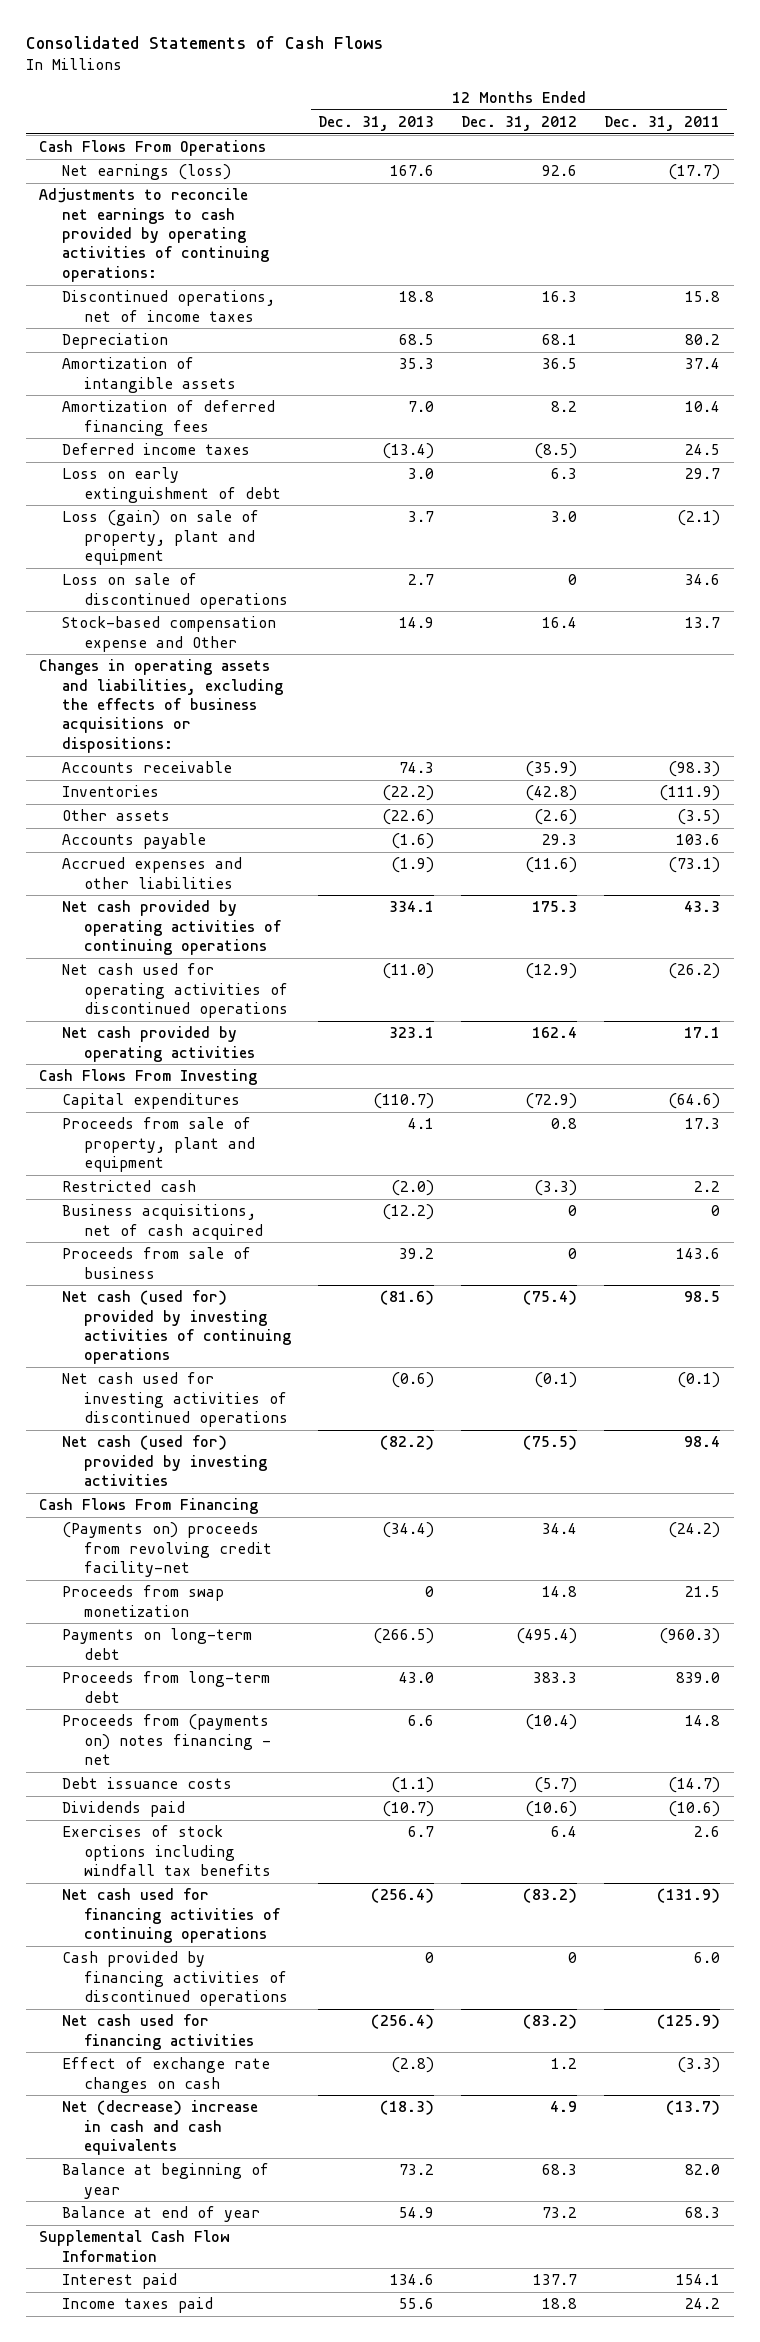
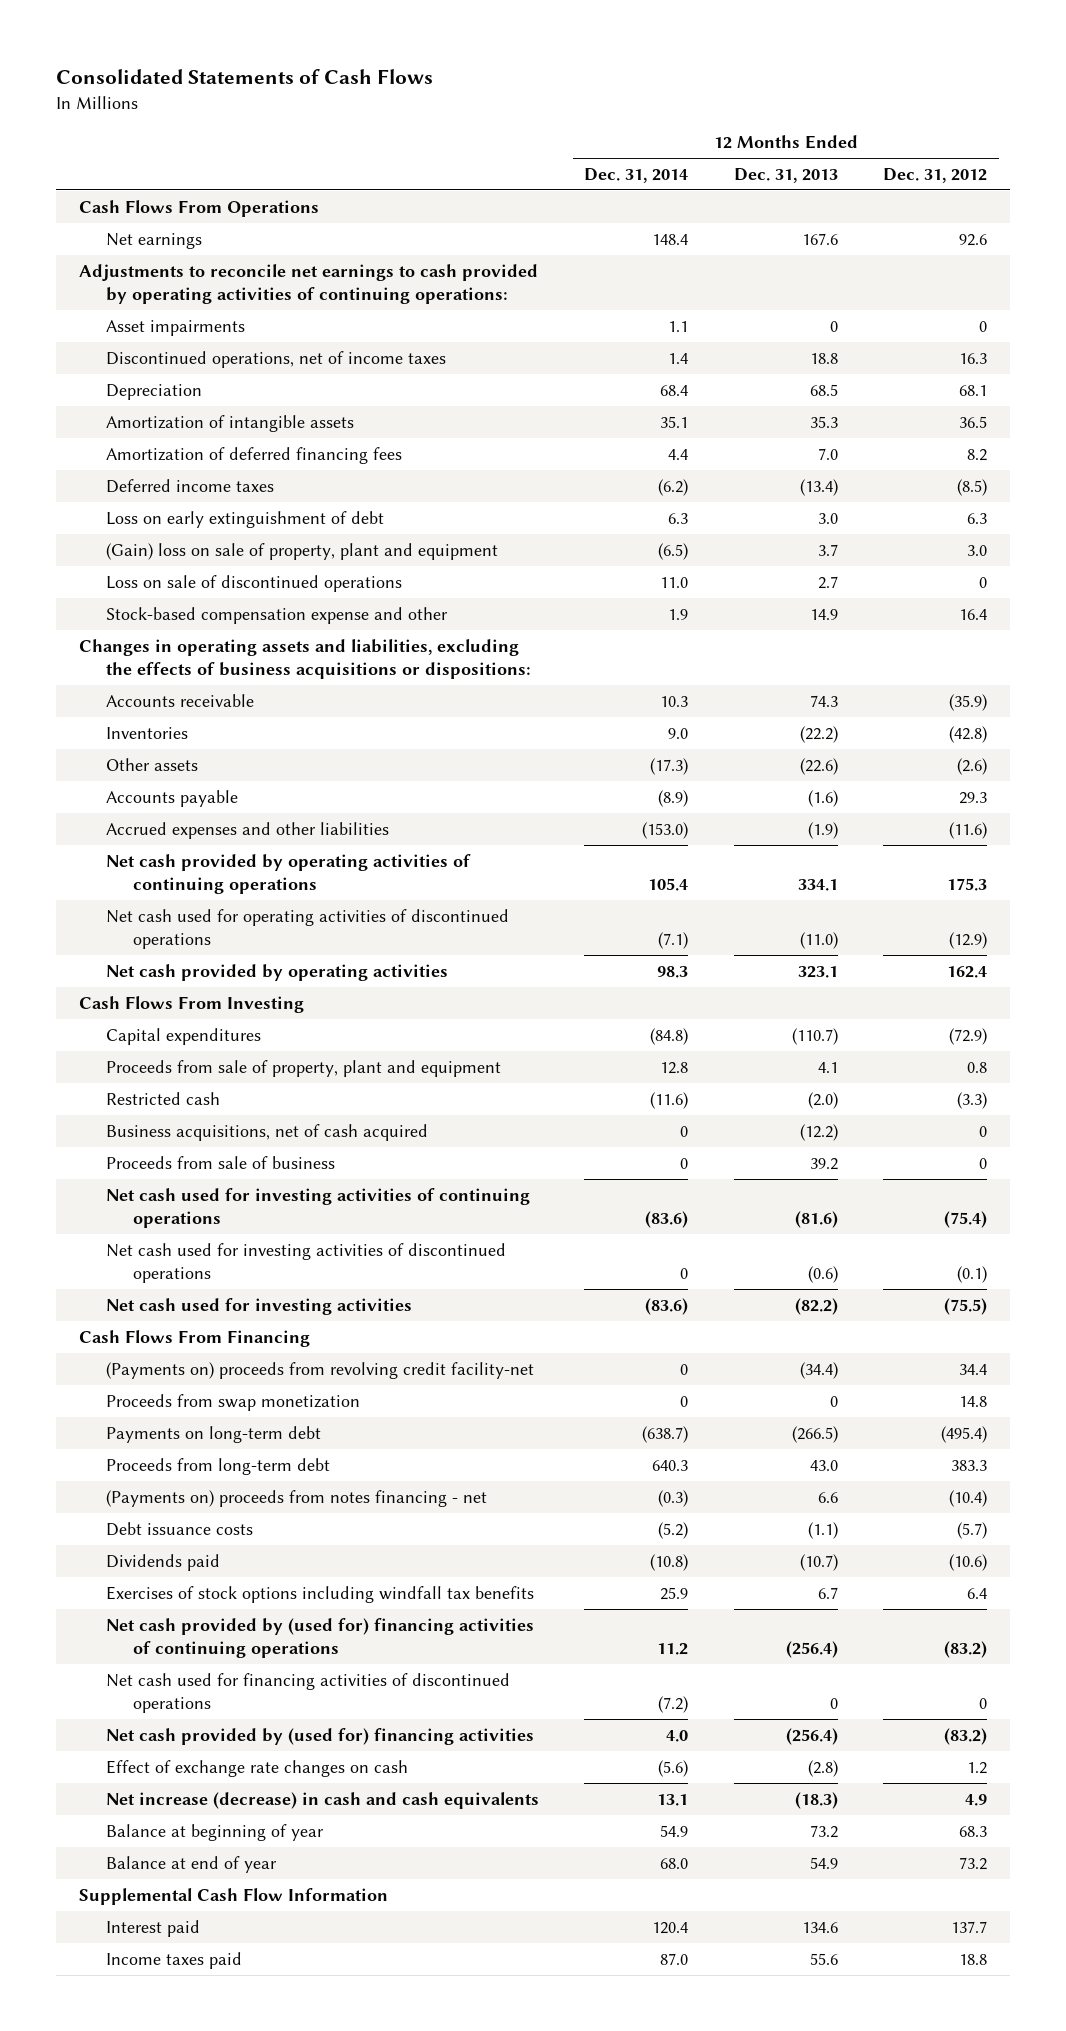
- | 12 Months Ended Dec. 31, 2013 | 12 Months Ended Dec. 31, 2012 | 12 Months Ended Dec. 31, 2011
+ | 12 Months Ended Dec. 31, 2014 | 12 Months Ended Dec. 31, 2013 | 12 Months Ended Dec. 31, 2012
- Net earnings (loss) | 167.6 | 92.6 | (17.7)
+ Net earnings | 148.4 | 167.6 | 92.6
+ Asset impairments | 1.1 | 0 | 0
- Loss (gain) on sale of property, plant and equipment | 3.7 | 3.0 | (2.1)
+ (Gain) loss on sale of property, plant and equipment | (6.5) | 3.7 | 3.0
- Stock-based compensation expense and Other | 14.9 | 16.4 | 13.7
+ Stock-based compensation expense and other | 1.9 | 14.9 | 16.4
- Net cash (used for) provided by investing activities of continuing operations | (81.6) | (75.4) | 98.5
+ Net cash used for investing activities of continuing operations | (83.6) | (81.6) | (75.4)
- Net cash (used for) provided by investing activities | (82.2) | (75.5) | 98.4
+ Net cash used for investing activities | (83.6) | (82.2) | (75.5)
- Proceeds from (payments on) notes financing - net | 6.6 | (10.4) | 14.8
+ (Payments on) proceeds from notes financing - net | (0.3) | 6.6 | (10.4)
- Net cash used for financing activities of continuing operations | (256.4) | (83.2) | (131.9)
- Cash provided by financing activities of discontinued operations | 0 | 0 | 6.0
- Net cash used for financing activities | (256.4) | (83.2) | (125.9)
+ Net cash provided by (used for) financing activities of continuing operations | 11.2 | (256.4) | (83.2)
+ Net cash used for financing activities of discontinued operations | (7.2) | 0 | 0
+ Net cash provided by (used for) financing activities | 4.0 | (256.4) | (83.2)
- Net (decrease) increase in cash and cash equivalents | (18.3) | 4.9 | (13.7)
+ Net increase (decrease) in cash and cash equivalents | 13.1 | (18.3) | 4.9

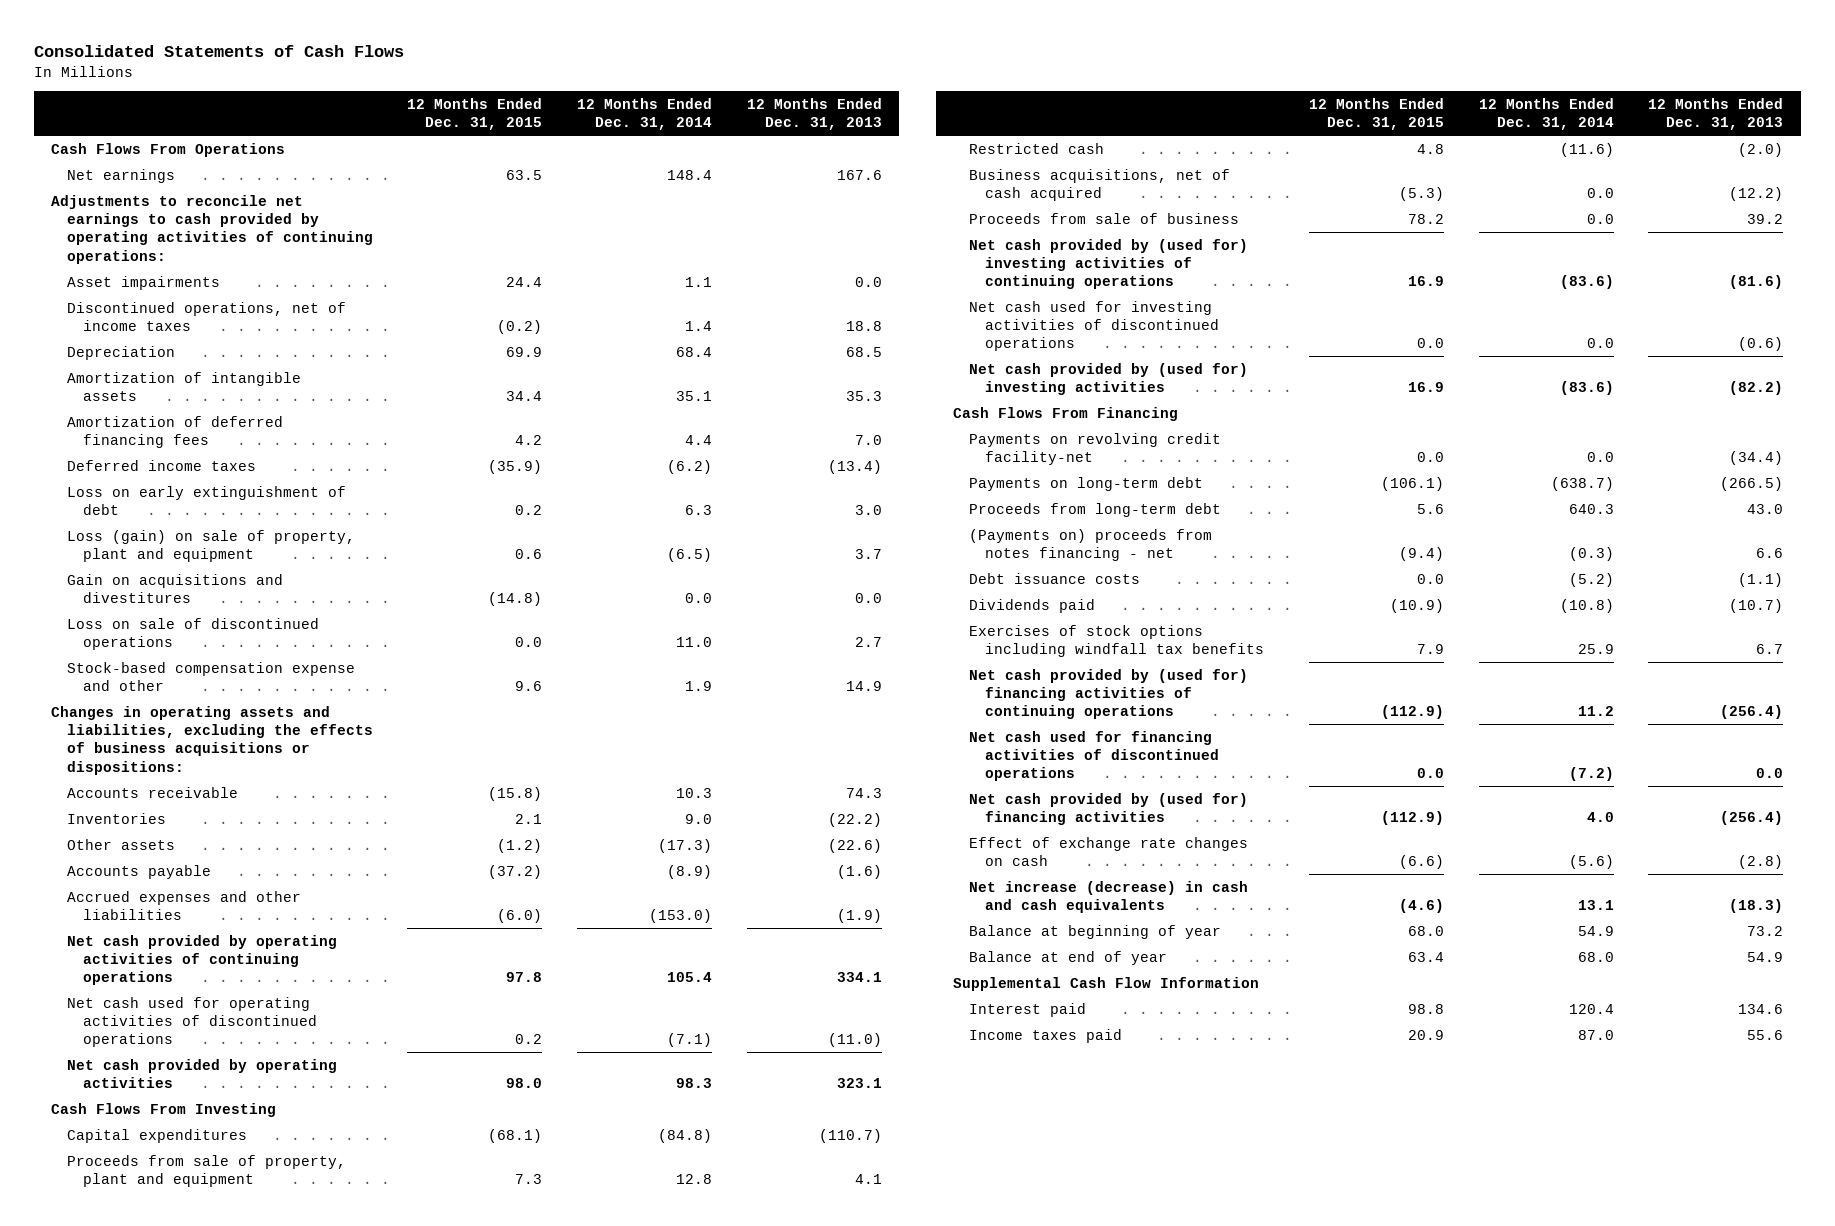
- | 12 Months Ended Dec. 31, 2014 | 12 Months Ended Dec. 31, 2013 | 12 Months Ended Dec. 31, 2012
+ | 12 Months Ended Dec. 31, 2015 | 12 Months Ended Dec. 31, 2014 | 12 Months Ended Dec. 31, 2013
- Asset impairments | 1.1 | 0 | 0
+ Asset impairments | 24.4 | 1.1 | 0.0
- (Gain) loss on sale of property, plant and equipment | (6.5) | 3.7 | 3.0
+ Loss (gain) on sale of property, plant and equipment | 0.6 | (6.5) | 3.7
+ Gain on acquisitions and divestitures | (14.8) | 0.0 | 0.0
- Business acquisitions, net of cash acquired | 0 | (12.2) | 0
- Proceeds from sale of business | 0 | 39.2 | 0
- Net cash used for investing activities of continuing operations | (83.6) | (81.6) | (75.4)
- Net cash used for investing activities of discontinued operations | 0 | (0.6) | (0.1)
- Net cash used for investing activities | (83.6) | (82.2) | (75.5)
+ Business acquisitions, net of cash acquired | (5.3) | 0.0 | (12.2)
+ Proceeds from sale of business | 78.2 | 0.0 | 39.2
+ Net cash provided by (used for) investing activities of continuing operations | 16.9 | (83.6) | (81.6)
+ Net cash used for investing activities of discontinued operations | 0.0 | 0.0 | (0.6)
+ Net cash provided by (used for) investing activities | 16.9 | (83.6) | (82.2)
- (Payments on) proceeds from revolving credit facility-net | 0 | (34.4) | 34.4
- Proceeds from swap monetization | 0 | 0 | 14.8
+ Payments on revolving credit facility-net | 0.0 | 0.0 | (34.4)
- Net cash used for financing activities of discontinued operations | (7.2) | 0 | 0
+ Net cash used for financing activities of discontinued operations | 0.0 | (7.2) | 0.0

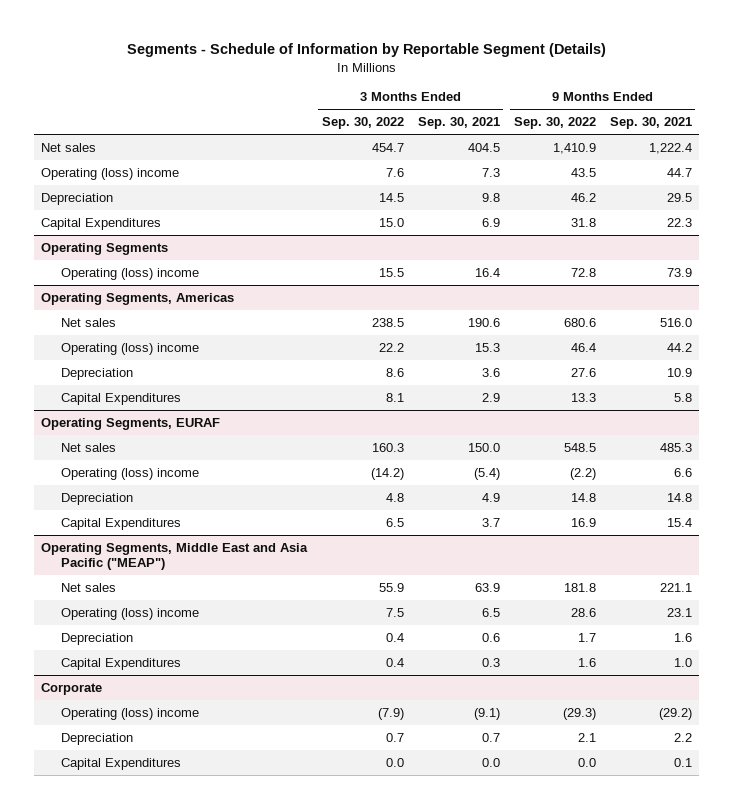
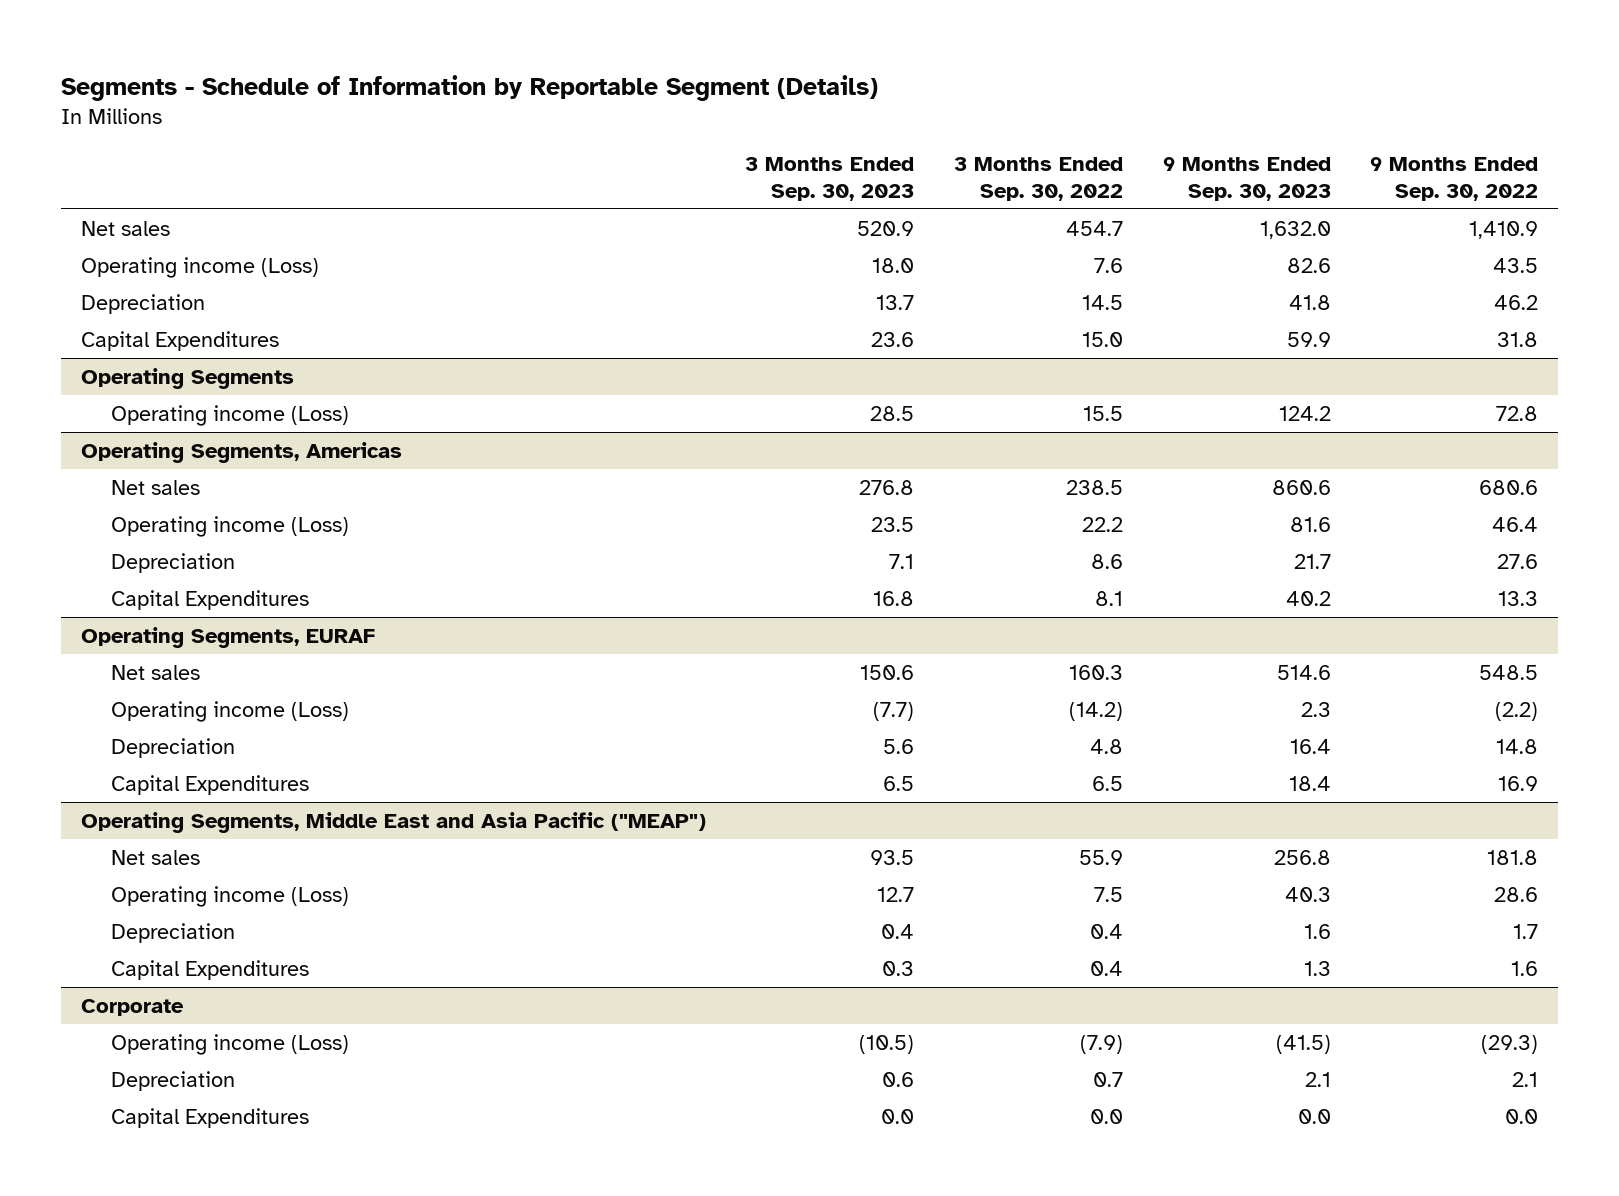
- | 3 Months Ended Sep. 30, 2022 | 3 Months Ended Sep. 30, 2021 | 9 Months Ended Sep. 30, 2022 | 9 Months Ended Sep. 30, 2021
+ | 3 Months Ended Sep. 30, 2023 | 3 Months Ended Sep. 30, 2022 | 9 Months Ended Sep. 30, 2023 | 9 Months Ended Sep. 30, 2022
- Operating (loss) income | 7.6 | 7.3 | 43.5 | 44.7
+ Operating income (Loss) | 18.0 | 7.6 | 82.6 | 43.5
@ Operating Segments
- Operating (loss) income | 15.5 | 16.4 | 72.8 | 73.9
+ Operating income (Loss) | 28.5 | 15.5 | 124.2 | 72.8
@ Operating Segments, Americas
- Operating (loss) income | 22.2 | 15.3 | 46.4 | 44.2
+ Operating income (Loss) | 23.5 | 22.2 | 81.6 | 46.4
@ Operating Segments, EURAF
- Operating (loss) income | (14.2) | (5.4) | (2.2) | 6.6
+ Operating income (Loss) | (7.7) | (14.2) | 2.3 | (2.2)
@ Operating Segments, Middle East and Asia Pacific ("MEAP")
- Operating (loss) income | 7.5 | 6.5 | 28.6 | 23.1
+ Operating income (Loss) | 12.7 | 7.5 | 40.3 | 28.6
@ Corporate
- Operating (loss) income | (7.9) | (9.1) | (29.3) | (29.2)
+ Operating income (Loss) | (10.5) | (7.9) | (41.5) | (29.3)

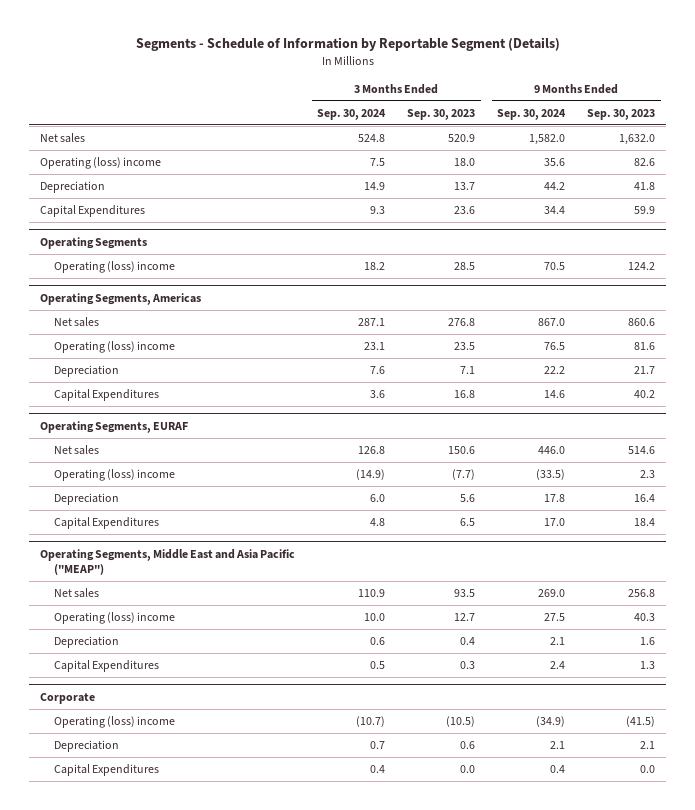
- | 3 Months Ended Sep. 30, 2023 | 3 Months Ended Sep. 30, 2022 | 9 Months Ended Sep. 30, 2023 | 9 Months Ended Sep. 30, 2022
+ | 3 Months Ended Sep. 30, 2024 | 3 Months Ended Sep. 30, 2023 | 9 Months Ended Sep. 30, 2024 | 9 Months Ended Sep. 30, 2023
- Operating income (Loss) | 18.0 | 7.6 | 82.6 | 43.5
+ Operating (loss) income | 7.5 | 18.0 | 35.6 | 82.6
@ Operating Segments
- Operating income (Loss) | 28.5 | 15.5 | 124.2 | 72.8
+ Operating (loss) income | 18.2 | 28.5 | 70.5 | 124.2
@ Operating Segments, Americas
- Operating income (Loss) | 23.5 | 22.2 | 81.6 | 46.4
+ Operating (loss) income | 23.1 | 23.5 | 76.5 | 81.6
@ Operating Segments, EURAF
- Operating income (Loss) | (7.7) | (14.2) | 2.3 | (2.2)
+ Operating (loss) income | (14.9) | (7.7) | (33.5) | 2.3
@ Operating Segments, Middle East and Asia Pacific ("MEAP")
- Operating income (Loss) | 12.7 | 7.5 | 40.3 | 28.6
+ Operating (loss) income | 10.0 | 12.7 | 27.5 | 40.3
@ Corporate
- Operating income (Loss) | (10.5) | (7.9) | (41.5) | (29.3)
+ Operating (loss) income | (10.7) | (10.5) | (34.9) | (41.5)

